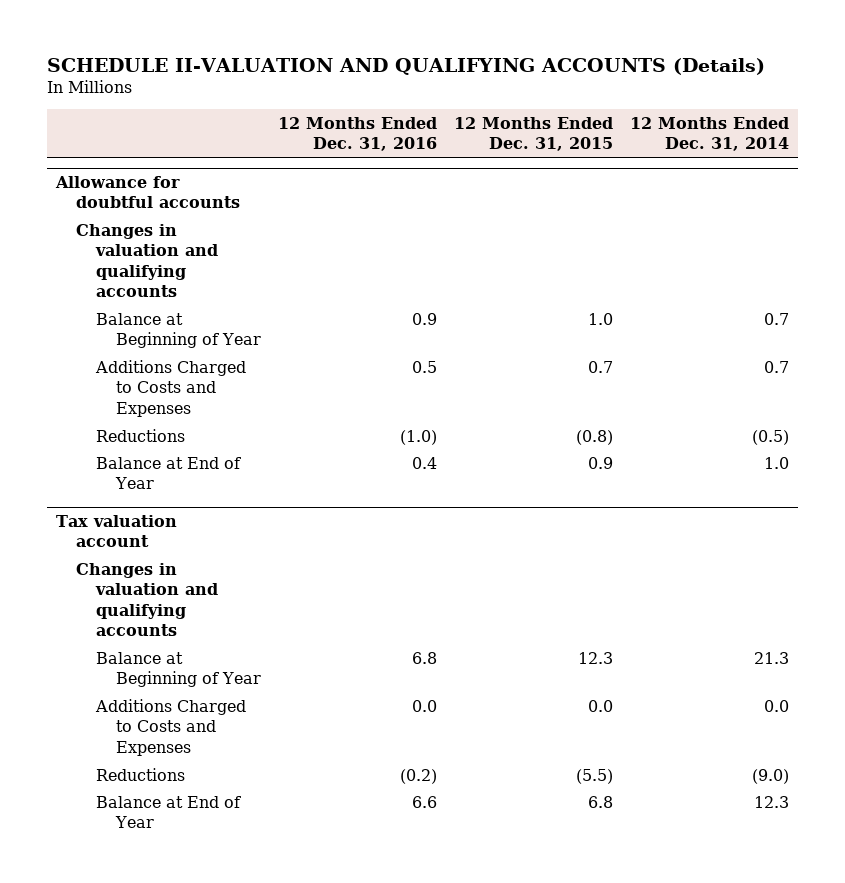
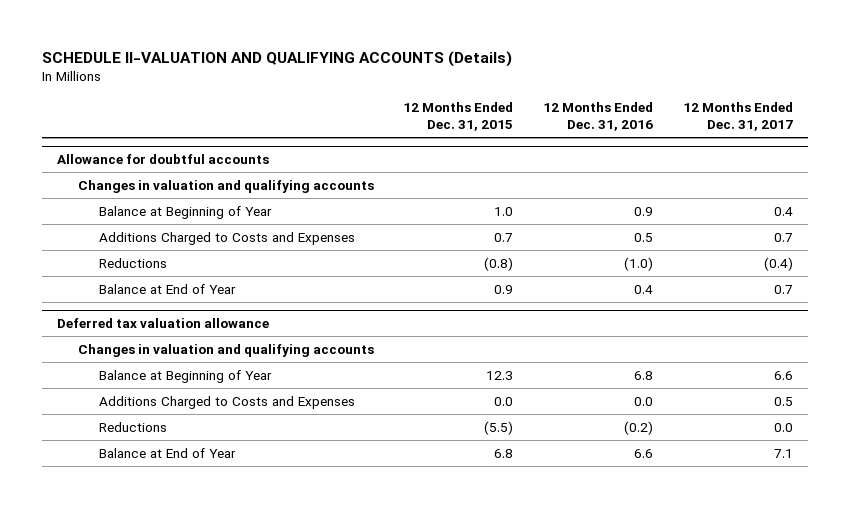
- | 12 Months Ended Dec. 31, 2016 | 12 Months Ended Dec. 31, 2015 | 12 Months Ended Dec. 31, 2014
+ | 12 Months Ended Dec. 31, 2015 | 12 Months Ended Dec. 31, 2016 | 12 Months Ended Dec. 31, 2017
- Tax valuation account
+ Deferred tax valuation allowance

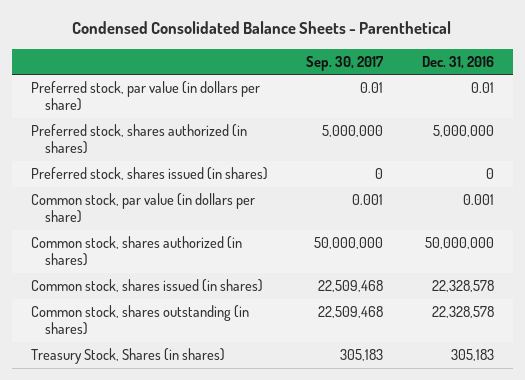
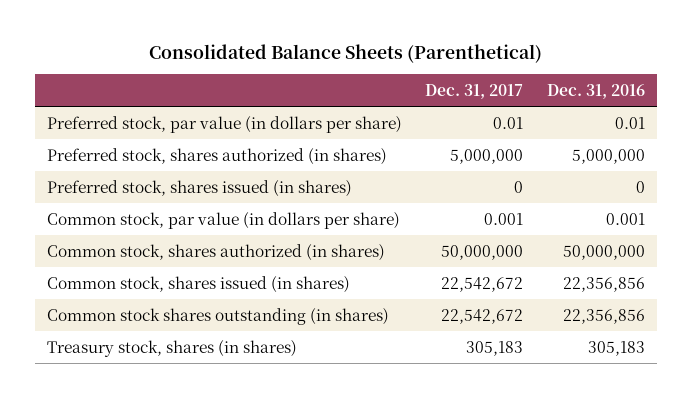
- Condensed Consolidated Balance Sheets - Parenthetical
+ Consolidated Balance Sheets (Parenthetical)
- | Sep. 30, 2017 | Dec. 31, 2016
+ | Dec. 31, 2017 | Dec. 31, 2016
- Common stock, shares issued (in shares) | 22,509,468 | 22,328,578
- Common stock, shares outstanding (in shares) | 22,509,468 | 22,328,578
- Treasury Stock, Shares (in shares) | 305,183 | 305,183
+ Common stock, shares issued (in shares) | 22,542,672 | 22,356,856
+ Common stock shares outstanding (in shares) | 22,542,672 | 22,356,856
+ Treasury stock, shares (in shares) | 305,183 | 305,183

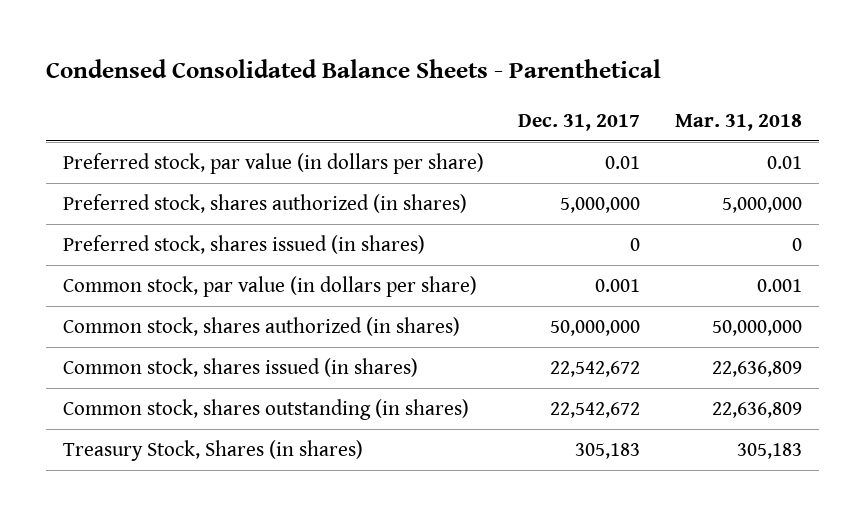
- Consolidated Balance Sheets (Parenthetical)
+ Condensed Consolidated Balance Sheets - Parenthetical
- | Dec. 31, 2017 | Dec. 31, 2016
+ | Dec. 31, 2017 | Mar. 31, 2018
- Common stock shares outstanding (in shares) | 22,542,672 | 22,356,856
- Treasury stock, shares (in shares) | 305,183 | 305,183
+ Common stock, shares outstanding (in shares) | 22,542,672 | 22,636,809
+ Treasury Stock, Shares (in shares) | 305,183 | 305,183

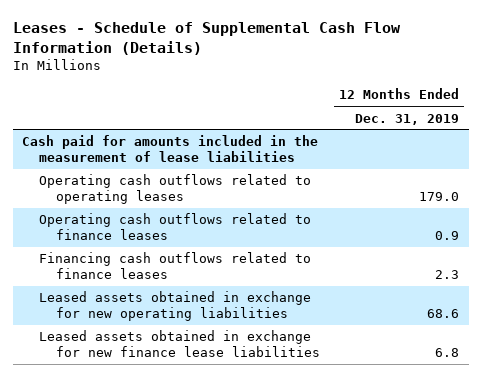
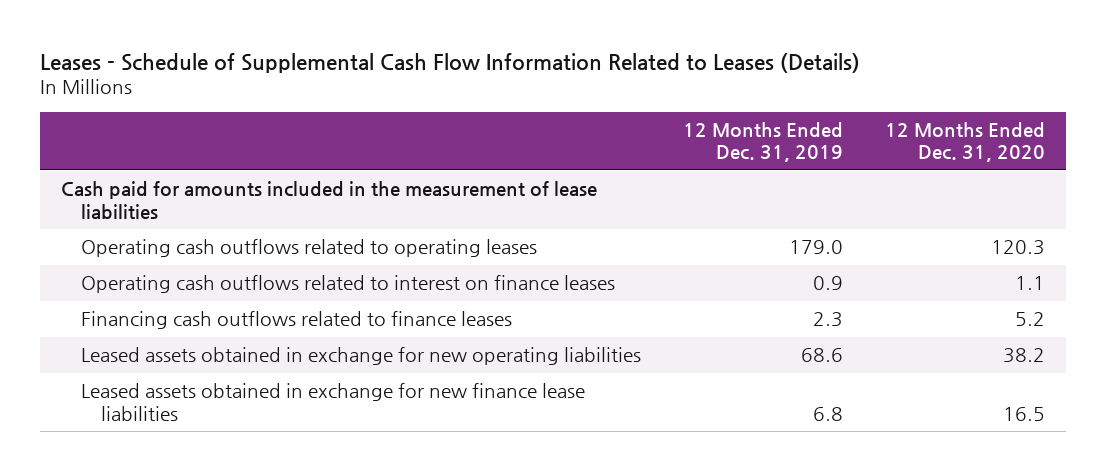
- Leases - Schedule of Supplemental Cash Flow Information (Details)
+ Leases - Schedule of Supplemental Cash Flow Information Related to Leases (Details)
- | 12 Months Ended Dec. 31, 2019
+ | 12 Months Ended Dec. 31, 2019 | 12 Months Ended Dec. 31, 2020
- Operating cash outflows related to finance leases | 0.9
+ Operating cash outflows related to interest on finance leases | 0.9 | 1.1

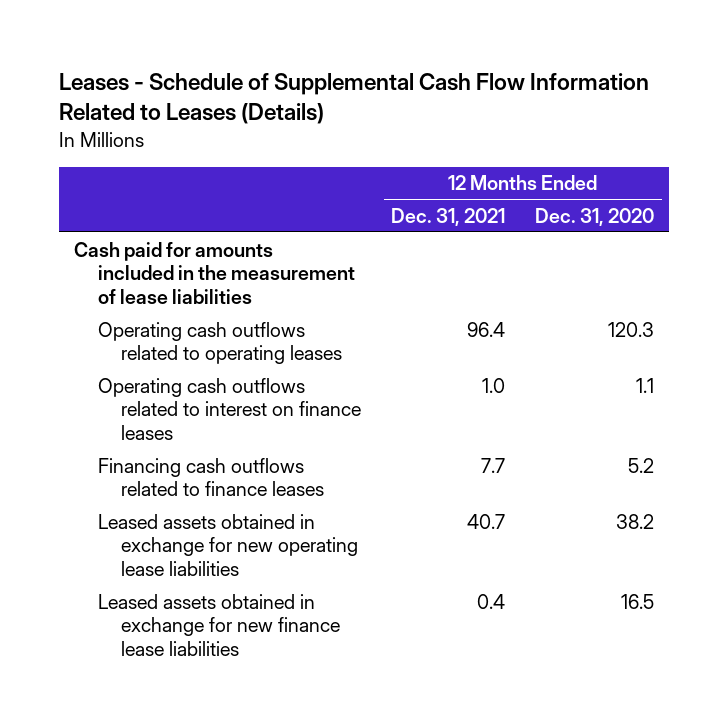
- | 12 Months Ended Dec. 31, 2019 | 12 Months Ended Dec. 31, 2020
+ | 12 Months Ended Dec. 31, 2021 | 12 Months Ended Dec. 31, 2020
- Leased assets obtained in exchange for new operating liabilities | 68.6 | 38.2
+ Leased assets obtained in exchange for new operating lease liabilities | 40.7 | 38.2

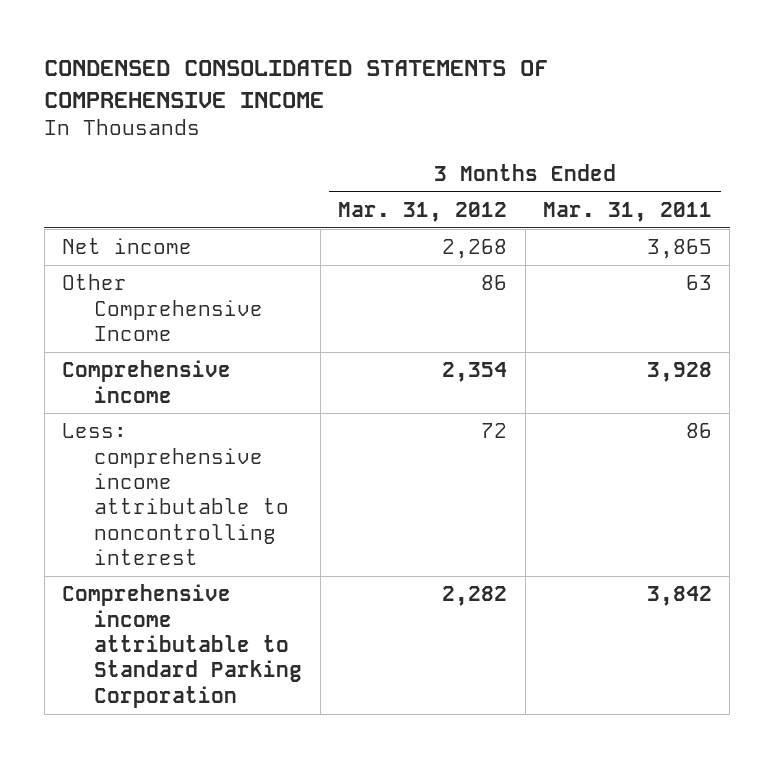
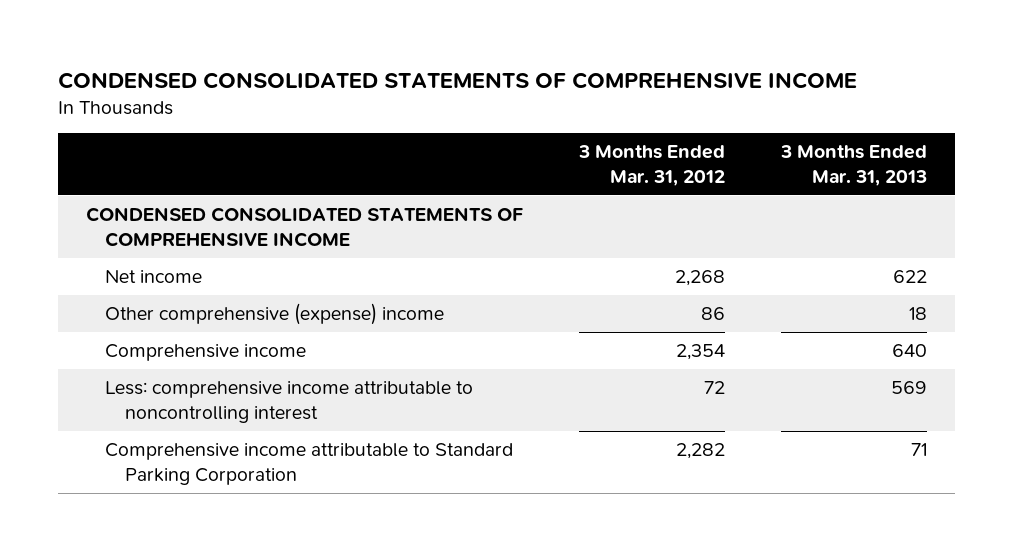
- | 3 Months Ended Mar. 31, 2012 | 3 Months Ended Mar. 31, 2011
+ | 3 Months Ended Mar. 31, 2012 | 3 Months Ended Mar. 31, 2013
+ CONDENSED CONSOLIDATED STATEMENTS OF COMPREHENSIVE INCOME
- Other Comprehensive Income | 86 | 63
+ Other comprehensive (expense) income | 86 | 18

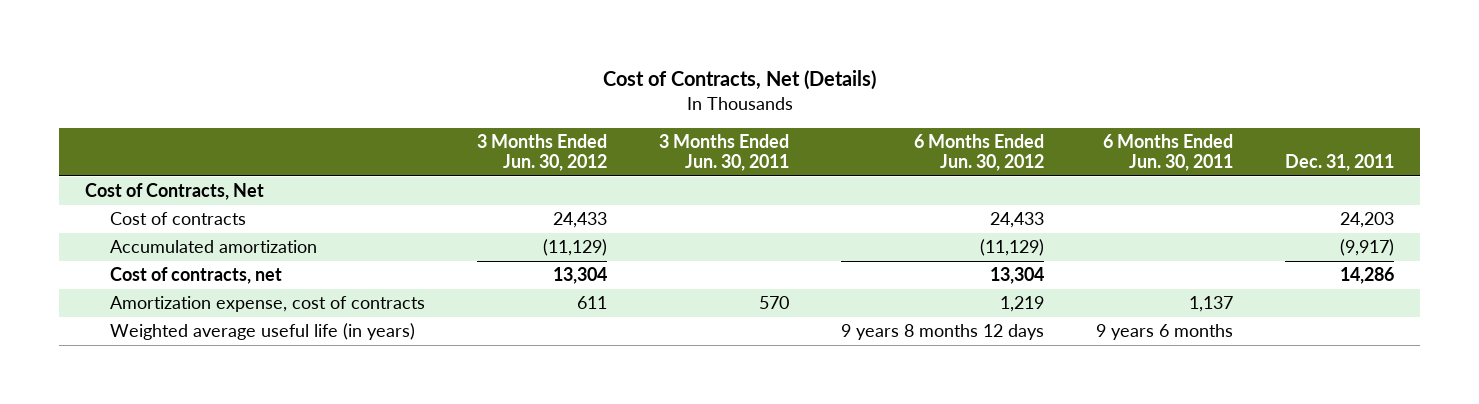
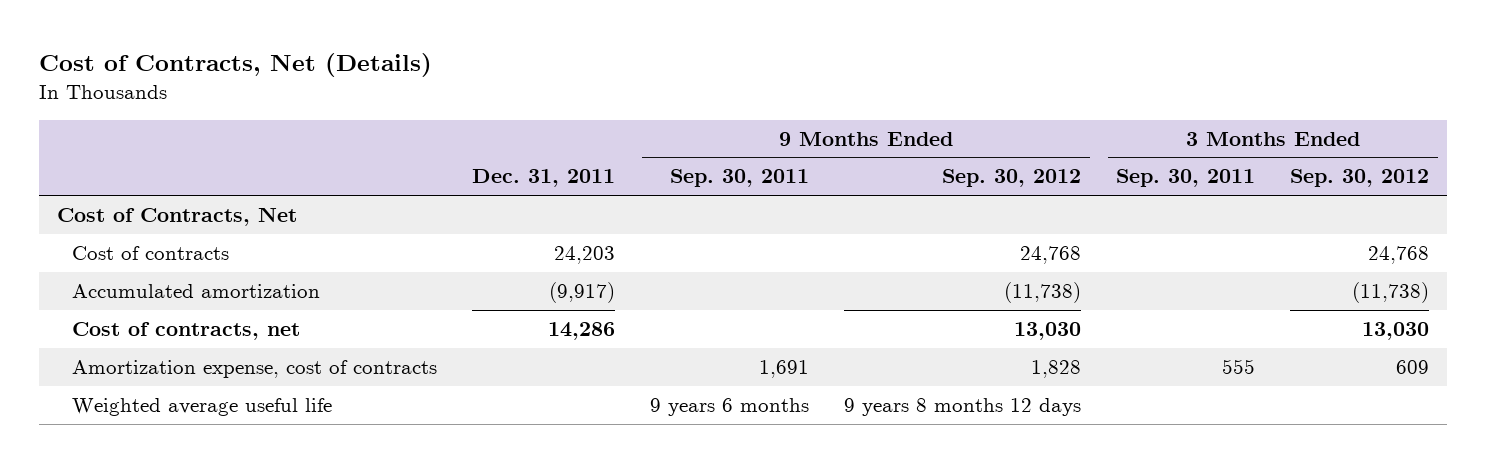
- | 3 Months Ended Jun. 30, 2012 | 3 Months Ended Jun. 30, 2011 | 6 Months Ended Jun. 30, 2012 | 6 Months Ended Jun. 30, 2011 | Dec. 31, 2011
+ | Dec. 31, 2011 | 9 Months Ended Sep. 30, 2011 | 9 Months Ended Sep. 30, 2012 | 3 Months Ended Sep. 30, 2011 | 3 Months Ended Sep. 30, 2012
- Weighted average useful life (in years) | | | 9 years 8 months 12 days | 9 years 6 months |
+ Weighted average useful life | | 9 years 6 months | 9 years 8 months 12 days | |

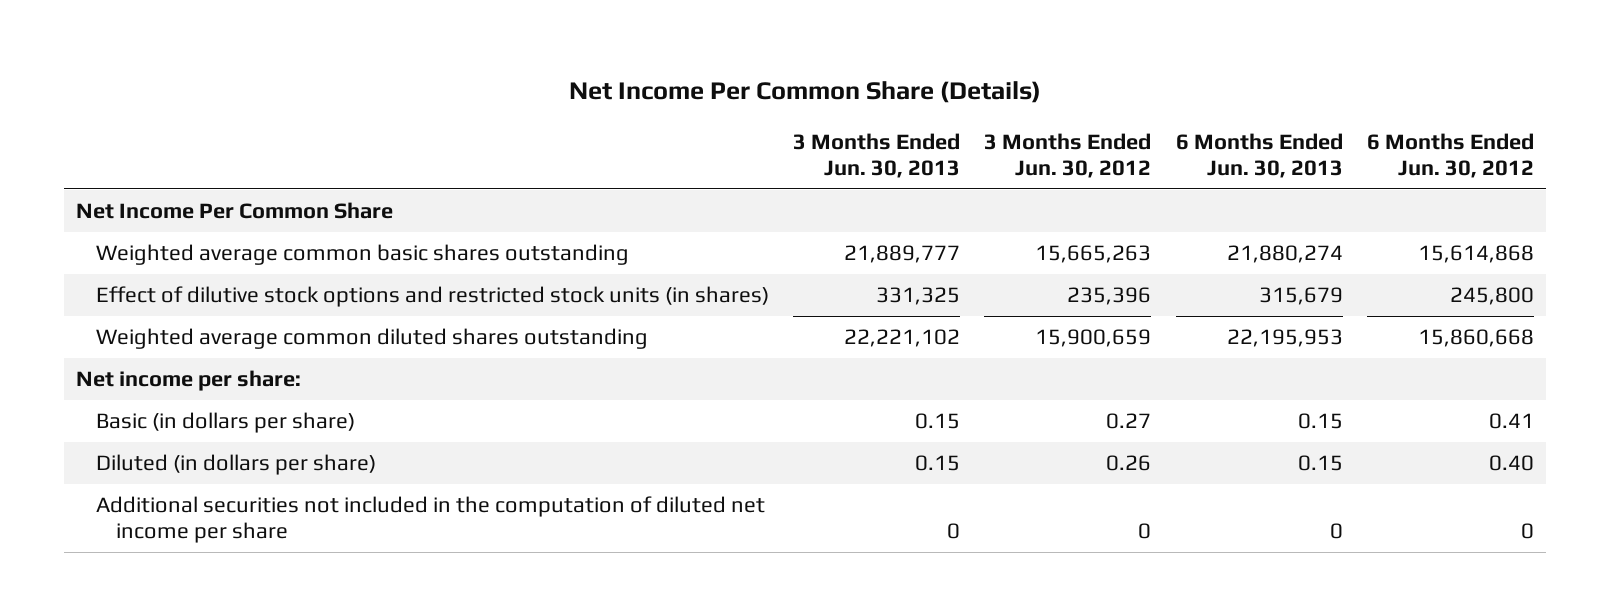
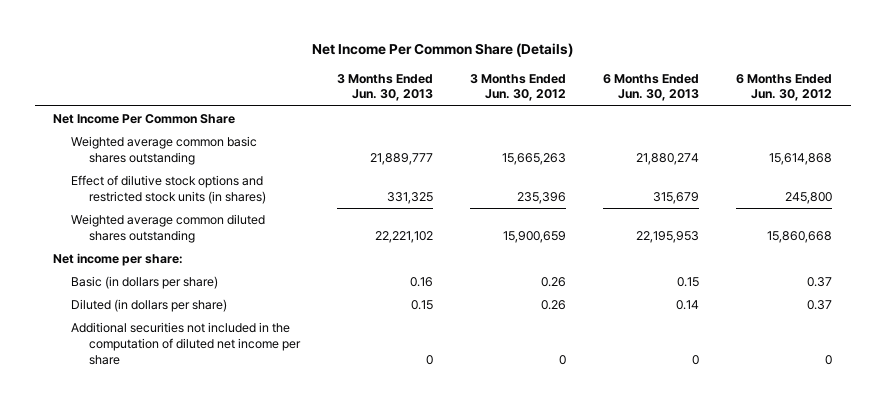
- Basic (in dollars per share) | 0.15 | 0.27 | 0.15 | 0.41
- Diluted (in dollars per share) | 0.15 | 0.26 | 0.15 | 0.40
+ Basic (in dollars per share) | 0.16 | 0.26 | 0.15 | 0.37
+ Diluted (in dollars per share) | 0.15 | 0.26 | 0.14 | 0.37

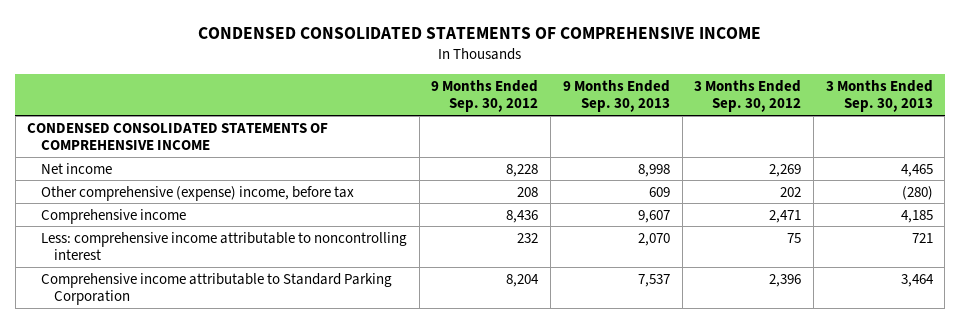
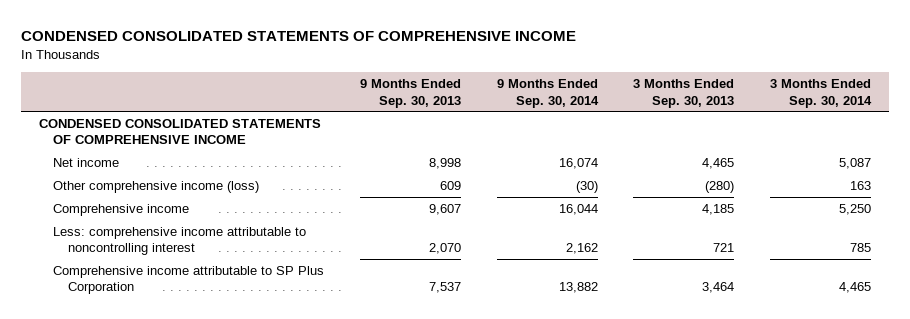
- | 9 Months Ended Sep. 30, 2012 | 9 Months Ended Sep. 30, 2013 | 3 Months Ended Sep. 30, 2012 | 3 Months Ended Sep. 30, 2013
+ | 9 Months Ended Sep. 30, 2013 | 9 Months Ended Sep. 30, 2014 | 3 Months Ended Sep. 30, 2013 | 3 Months Ended Sep. 30, 2014
- Other comprehensive (expense) income, before tax | 208 | 609 | 202 | (280)
+ Other comprehensive income (loss) | 609 | (30) | (280) | 163
- Comprehensive income attributable to Standard Parking Corporation | 8,204 | 7,537 | 2,396 | 3,464
+ Comprehensive income attributable to SP Plus Corporation | 7,537 | 13,882 | 3,464 | 4,465

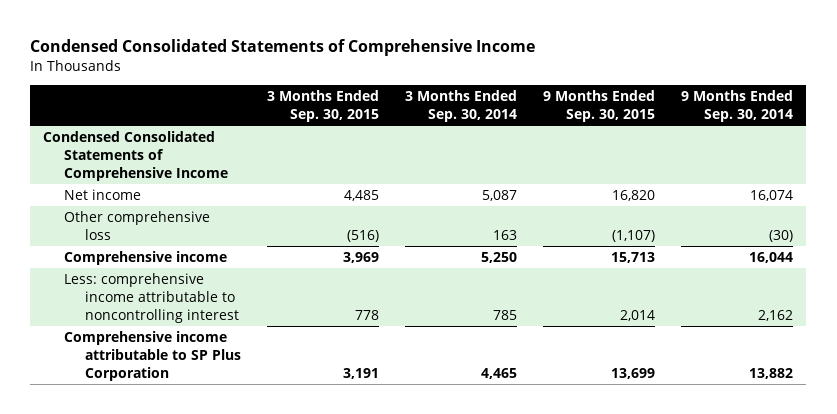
- CONDENSED CONSOLIDATED STATEMENTS OF COMPREHENSIVE INCOME
+ Condensed Consolidated Statements of Comprehensive Income
- | 9 Months Ended Sep. 30, 2013 | 9 Months Ended Sep. 30, 2014 | 3 Months Ended Sep. 30, 2013 | 3 Months Ended Sep. 30, 2014
+ | 3 Months Ended Sep. 30, 2015 | 3 Months Ended Sep. 30, 2014 | 9 Months Ended Sep. 30, 2015 | 9 Months Ended Sep. 30, 2014
- CONDENSED CONSOLIDATED STATEMENTS OF COMPREHENSIVE INCOME
+ Condensed Consolidated Statements of Comprehensive Income
- Other comprehensive income (loss) | 609 | (30) | (280) | 163
+ Other comprehensive loss | (516) | 163 | (1,107) | (30)

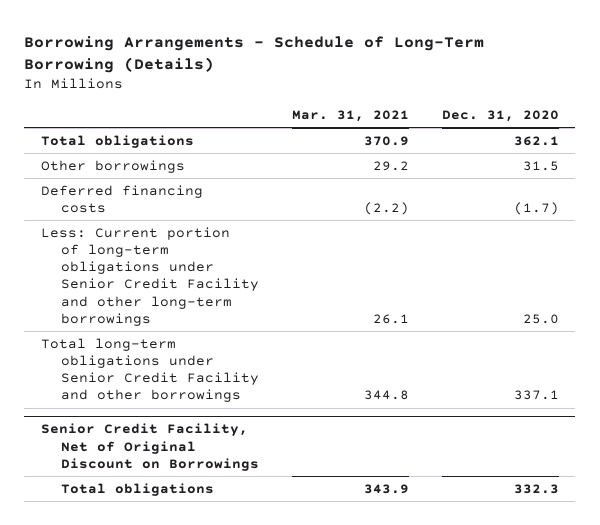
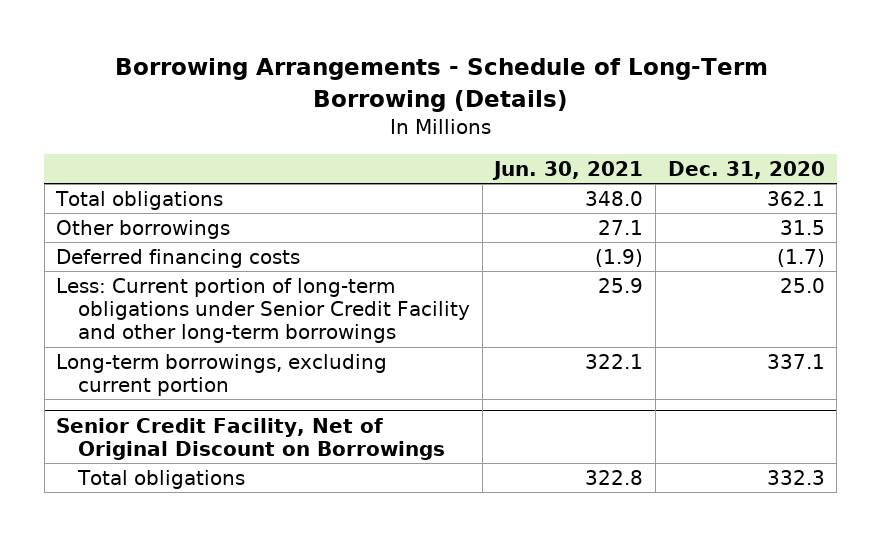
- | Mar. 31, 2021 | Dec. 31, 2020
+ | Jun. 30, 2021 | Dec. 31, 2020
- Total long-term obligations under Senior Credit Facility and other borrowings | 344.8 | 337.1
+ Long-term borrowings, excluding current portion | 322.1 | 337.1

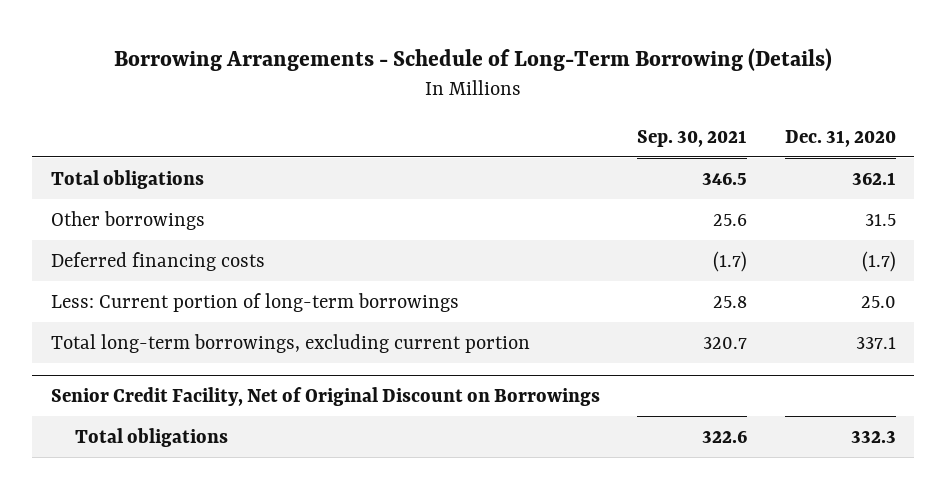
- | Jun. 30, 2021 | Dec. 31, 2020
+ | Sep. 30, 2021 | Dec. 31, 2020
- Less: Current portion of long-term obligations under Senior Credit Facility and other long-term borrowings | 25.9 | 25.0
- Long-term borrowings, excluding current portion | 322.1 | 337.1
+ Less: Current portion of long-term borrowings | 25.8 | 25.0
+ Total long-term borrowings, excluding current portion | 320.7 | 337.1

